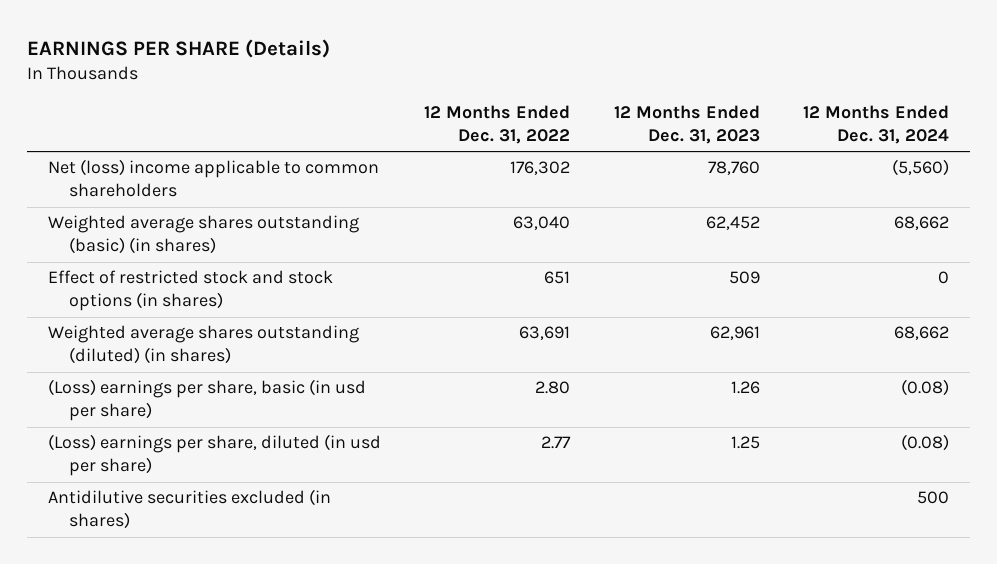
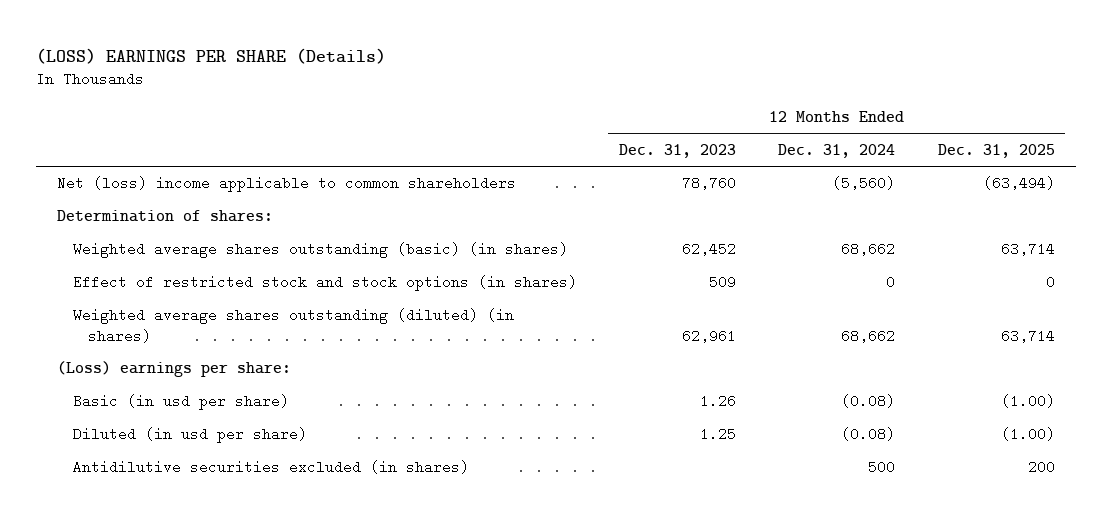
- EARNINGS PER SHARE (Details)
+ (LOSS) EARNINGS PER SHARE (Details)
- | 12 Months Ended Dec. 31, 2022 | 12 Months Ended Dec. 31, 2023 | 12 Months Ended Dec. 31, 2024
+ | 12 Months Ended Dec. 31, 2023 | 12 Months Ended Dec. 31, 2024 | 12 Months Ended Dec. 31, 2025
+ Determination of shares:
- (Loss) earnings per share, basic (in usd per share) | 2.80 | 1.26 | (0.08)
- (Loss) earnings per share, diluted (in usd per share) | 2.77 | 1.25 | (0.08)
+ (Loss) earnings per share:
+ Basic (in usd per share) | 1.26 | (0.08) | (1.00)
+ Diluted (in usd per share) | 1.25 | (0.08) | (1.00)

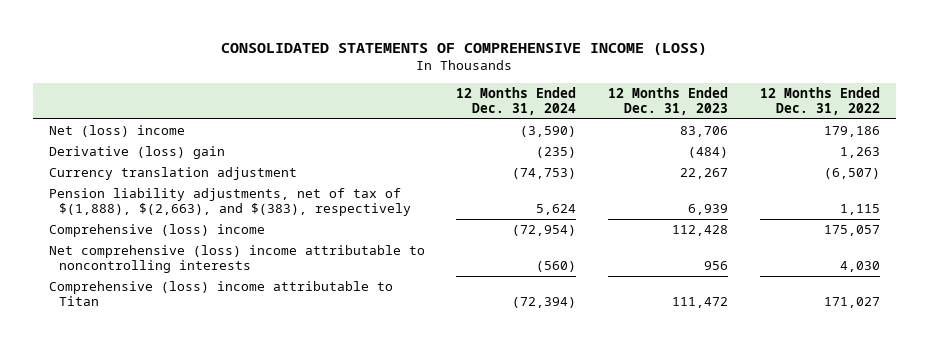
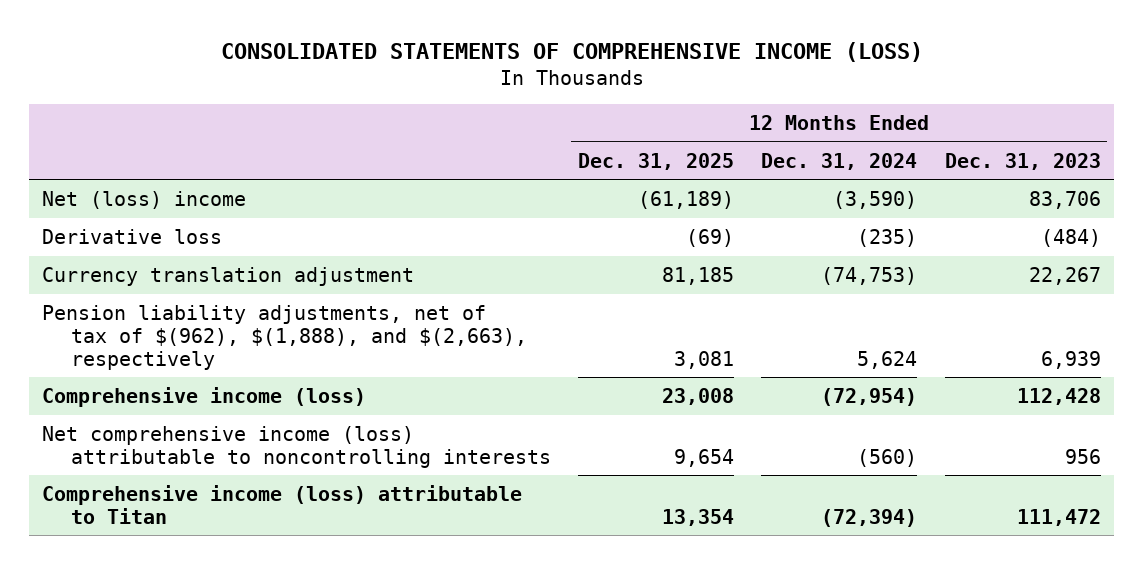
- | 12 Months Ended Dec. 31, 2024 | 12 Months Ended Dec. 31, 2023 | 12 Months Ended Dec. 31, 2022
+ | 12 Months Ended Dec. 31, 2025 | 12 Months Ended Dec. 31, 2024 | 12 Months Ended Dec. 31, 2023
- Derivative (loss) gain | (235) | (484) | 1,263
+ Derivative loss | (69) | (235) | (484)
- Pension liability adjustments, net of tax of $(1,888), $(2,663), and $(383), respectively | 5,624 | 6,939 | 1,115
- Comprehensive (loss) income | (72,954) | 112,428 | 175,057
- Net comprehensive (loss) income attributable to noncontrolling interests | (560) | 956 | 4,030
- Comprehensive (loss) income attributable to Titan | (72,394) | 111,472 | 171,027
+ Pension liability adjustments, net of tax of $(962), $(1,888), and $(2,663), respectively | 3,081 | 5,624 | 6,939
+ Comprehensive income (loss) | 23,008 | (72,954) | 112,428
+ Net comprehensive income (loss) attributable to noncontrolling interests | 9,654 | (560) | 956
+ Comprehensive income (loss) attributable to Titan | 13,354 | (72,394) | 111,472

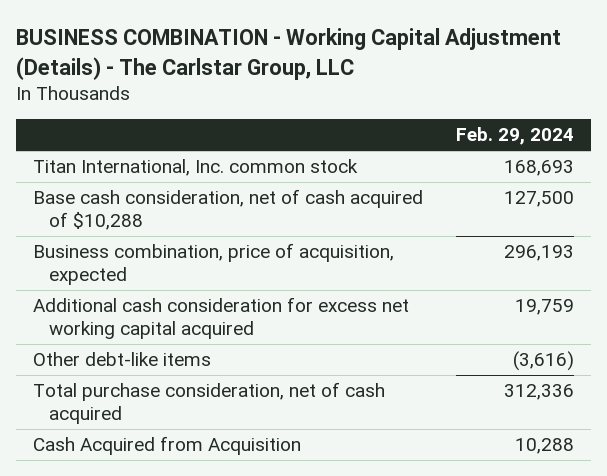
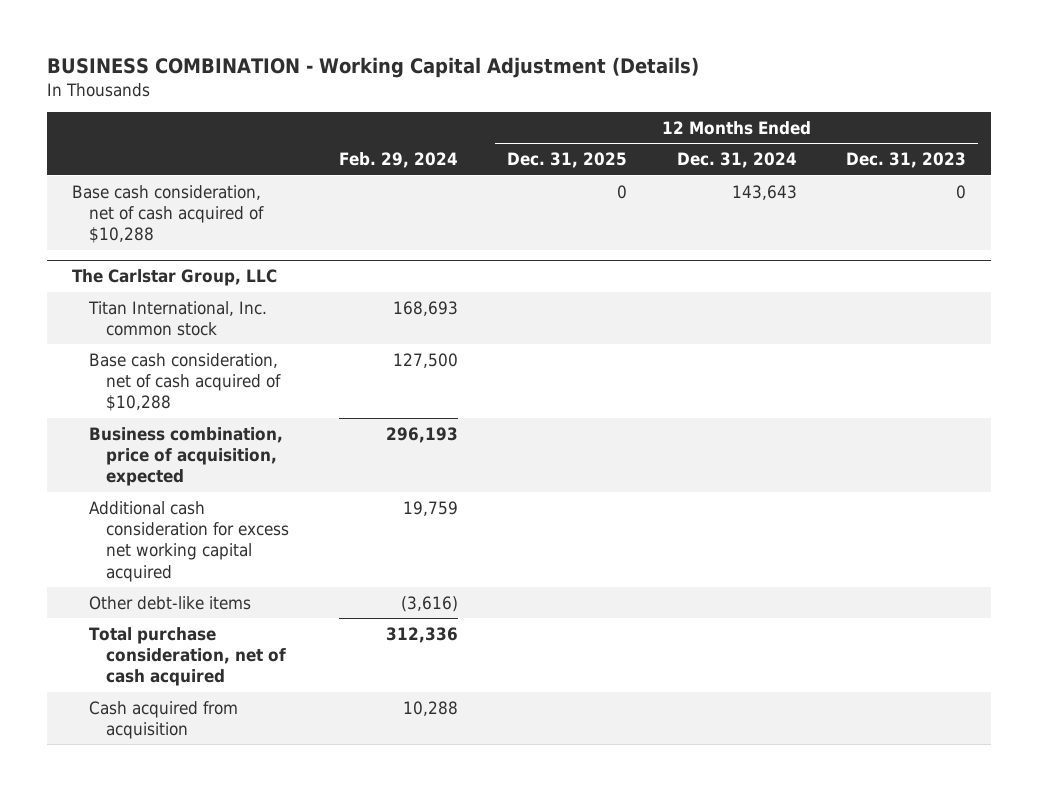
- BUSINESS COMBINATION - Working Capital Adjustment (Details) - The Carlstar Group, LLC
+ BUSINESS COMBINATION - Working Capital Adjustment (Details)
- | Feb. 29, 2024
+ | Feb. 29, 2024 | 12 Months Ended Dec. 31, 2025 | 12 Months Ended Dec. 31, 2024 | 12 Months Ended Dec. 31, 2023
+ Base cash consideration, net of cash acquired of $10,288 | | 0 | 143,643 | 0
+ The Carlstar Group, LLC
- Cash Acquired from Acquisition | 10,288
+ Cash acquired from acquisition | 10,288 | | |

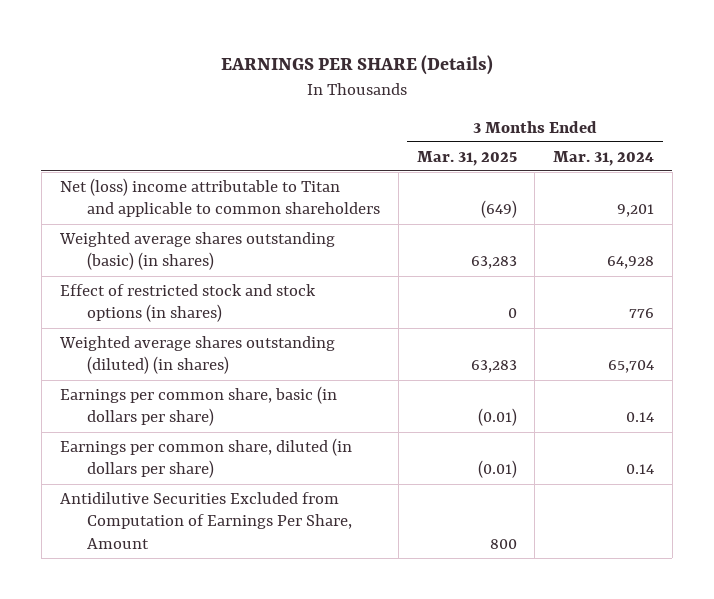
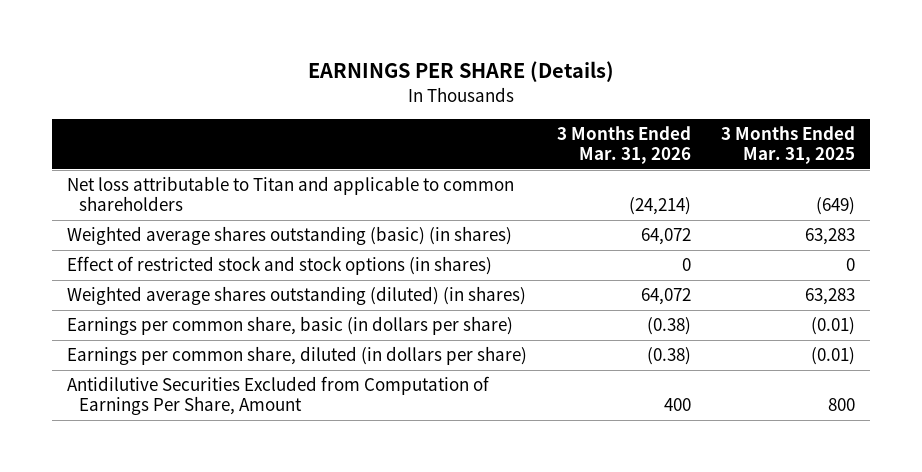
- | 3 Months Ended Mar. 31, 2025 | 3 Months Ended Mar. 31, 2024
+ | 3 Months Ended Mar. 31, 2026 | 3 Months Ended Mar. 31, 2025
- Net (loss) income attributable to Titan and applicable to common shareholders | (649) | 9,201
+ Net loss attributable to Titan and applicable to common shareholders | (24,214) | (649)

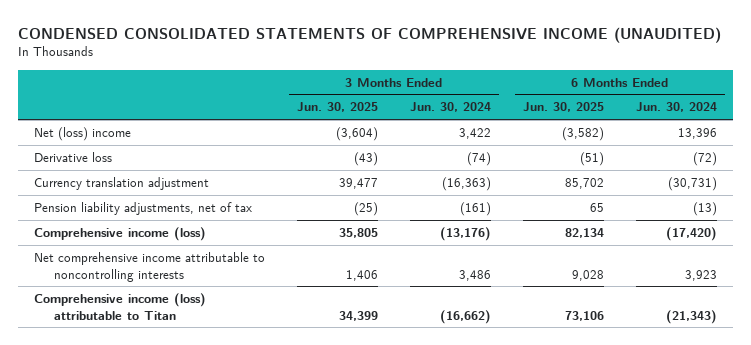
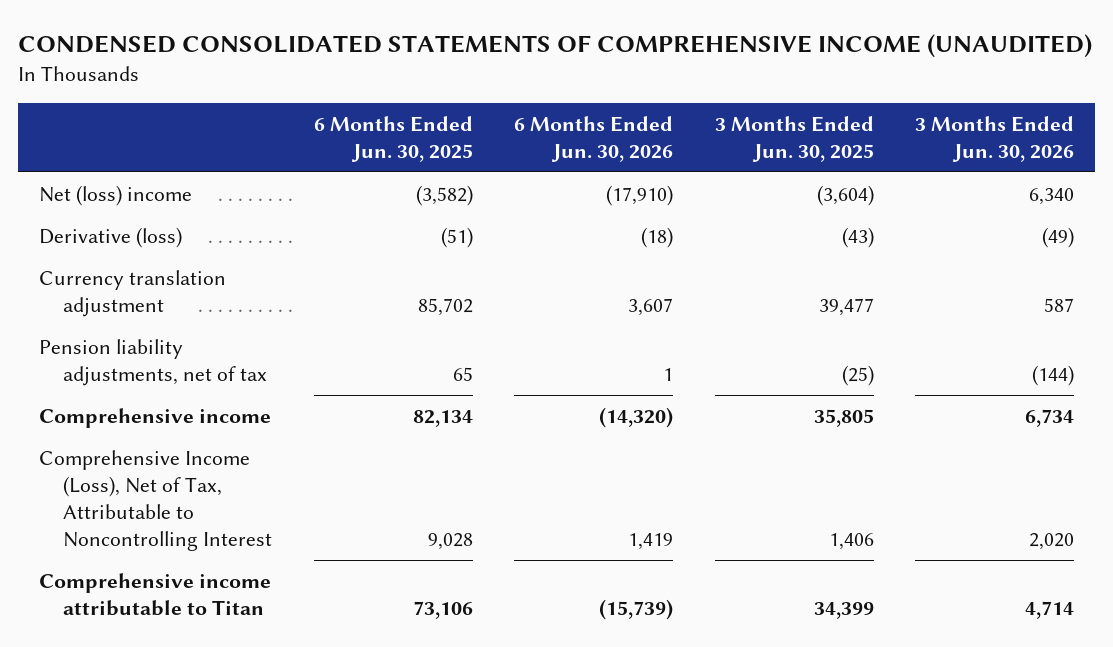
- | 3 Months Ended Jun. 30, 2025 | 3 Months Ended Jun. 30, 2024 | 6 Months Ended Jun. 30, 2025 | 6 Months Ended Jun. 30, 2024
+ | 6 Months Ended Jun. 30, 2025 | 6 Months Ended Jun. 30, 2026 | 3 Months Ended Jun. 30, 2025 | 3 Months Ended Jun. 30, 2026
- Derivative loss | (43) | (74) | (51) | (72)
+ Derivative (loss) | (51) | (18) | (43) | (49)
- Comprehensive income (loss) | 35,805 | (13,176) | 82,134 | (17,420)
- Net comprehensive income attributable to noncontrolling interests | 1,406 | 3,486 | 9,028 | 3,923
- Comprehensive income (loss) attributable to Titan | 34,399 | (16,662) | 73,106 | (21,343)
+ Comprehensive income | 82,134 | (14,320) | 35,805 | 6,734
+ Comprehensive Income (Loss), Net of Tax, Attributable to Noncontrolling Interest | 9,028 | 1,419 | 1,406 | 2,020
+ Comprehensive income attributable to Titan | 73,106 | (15,739) | 34,399 | 4,714

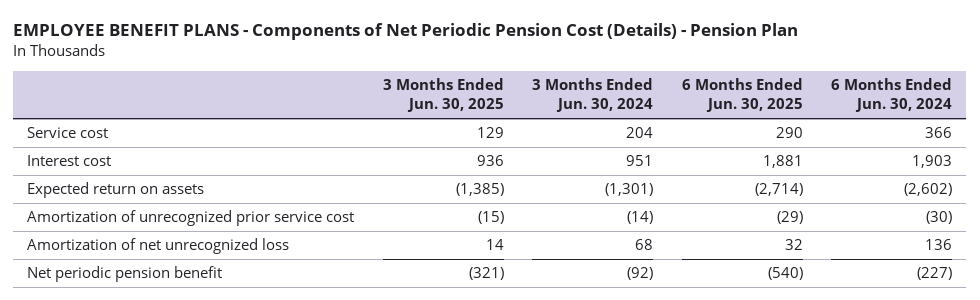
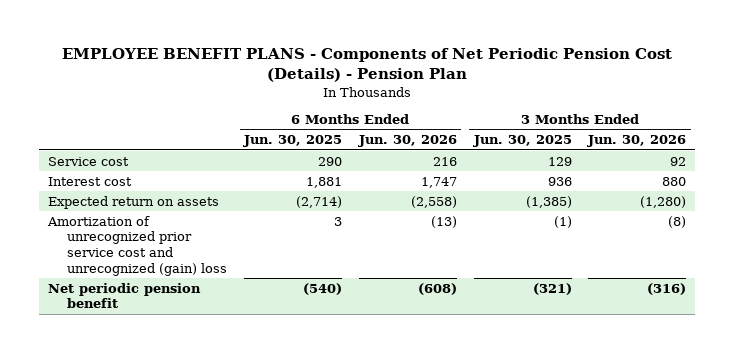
- | 3 Months Ended Jun. 30, 2025 | 3 Months Ended Jun. 30, 2024 | 6 Months Ended Jun. 30, 2025 | 6 Months Ended Jun. 30, 2024
+ | 6 Months Ended Jun. 30, 2025 | 6 Months Ended Jun. 30, 2026 | 3 Months Ended Jun. 30, 2025 | 3 Months Ended Jun. 30, 2026
- Amortization of unrecognized prior service cost | (15) | (14) | (29) | (30)
- Amortization of net unrecognized loss | 14 | 68 | 32 | 136
+ Amortization of unrecognized prior service cost and unrecognized (gain) loss | 3 | (13) | (1) | (8)

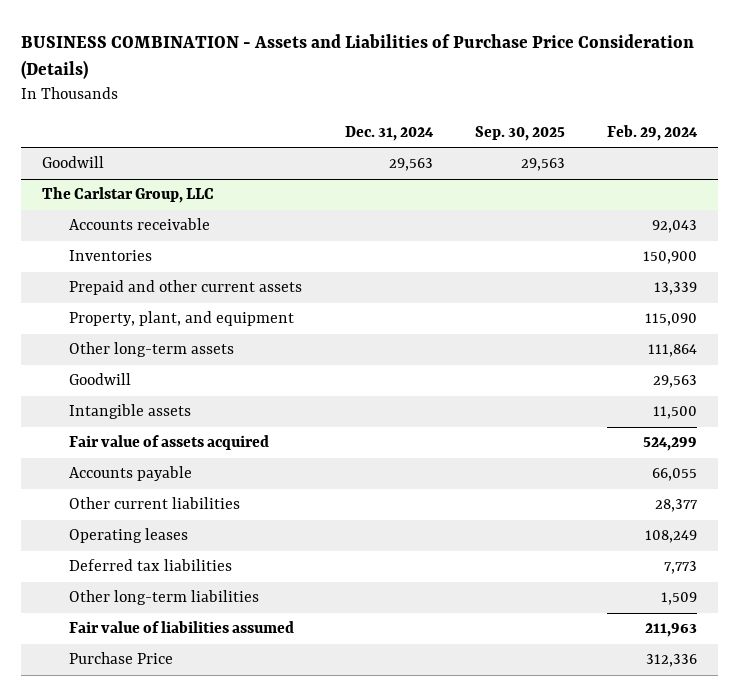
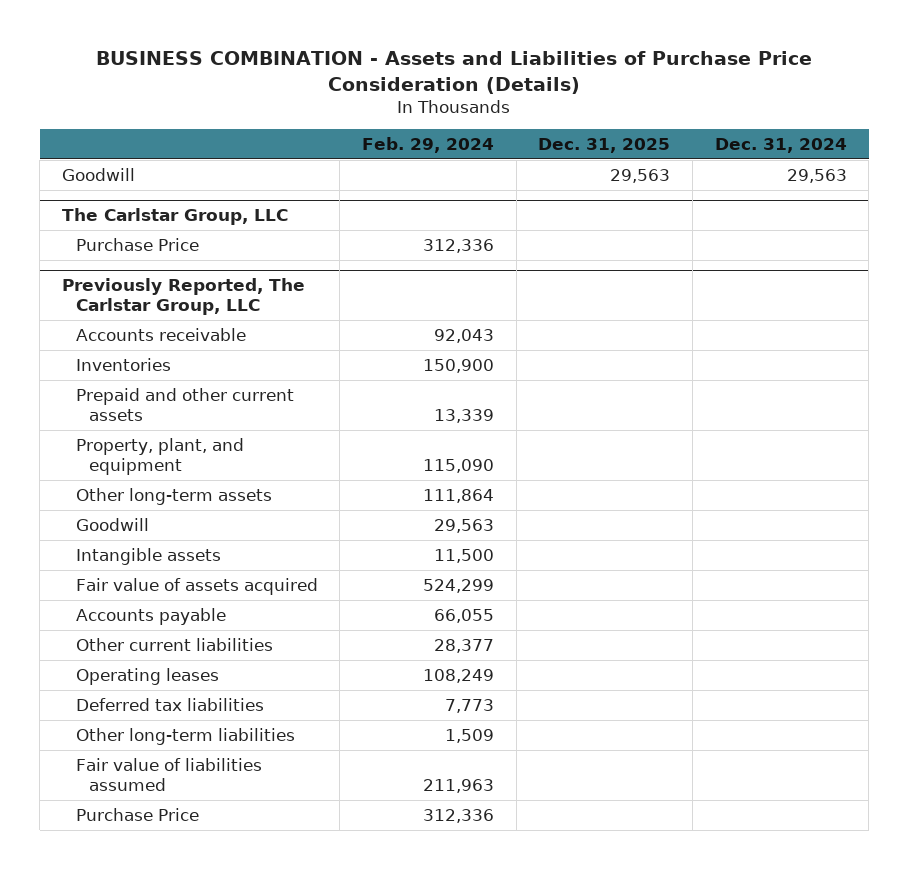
- | Dec. 31, 2024 | Sep. 30, 2025 | Feb. 29, 2024
+ | Feb. 29, 2024 | Dec. 31, 2025 | Dec. 31, 2024
@ The Carlstar Group, LLC
+ Purchase Price | 312,336 | |
+ Previously Reported, The Carlstar Group, LLC

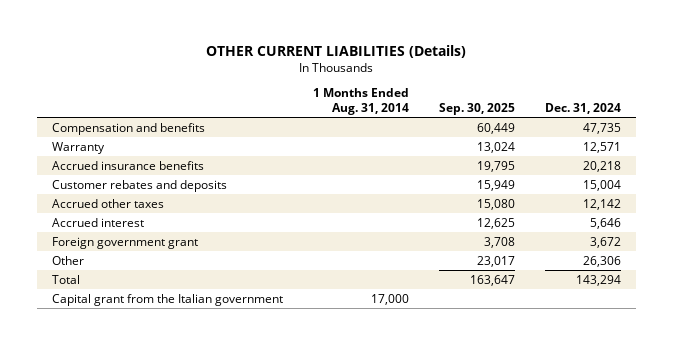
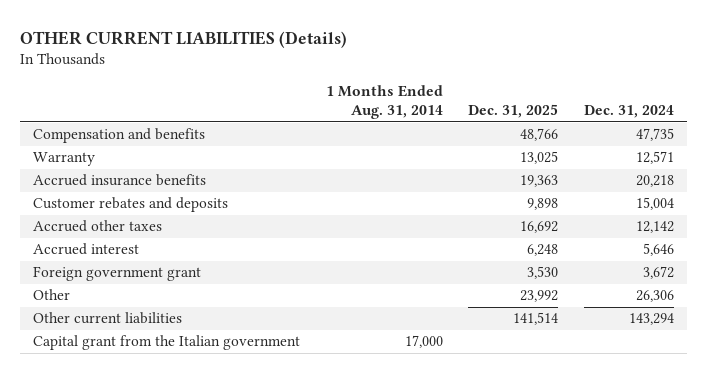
- | 1 Months Ended Aug. 31, 2014 | Sep. 30, 2025 | Dec. 31, 2024
+ | 1 Months Ended Aug. 31, 2014 | Dec. 31, 2025 | Dec. 31, 2024
- Total | | 163,647 | 143,294
+ Other current liabilities | | 141,514 | 143,294

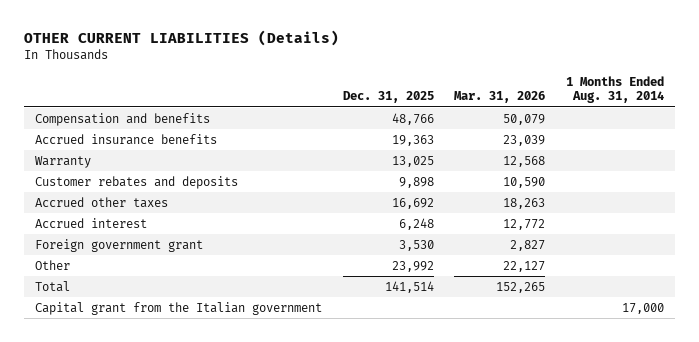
- | 1 Months Ended Aug. 31, 2014 | Dec. 31, 2025 | Dec. 31, 2024
+ | Dec. 31, 2025 | Mar. 31, 2026 | 1 Months Ended Aug. 31, 2014
moved down: Warranty | 13,025 | 12,568 |
- Other current liabilities | | 141,514 | 143,294
+ Total | 141,514 | 152,265 |

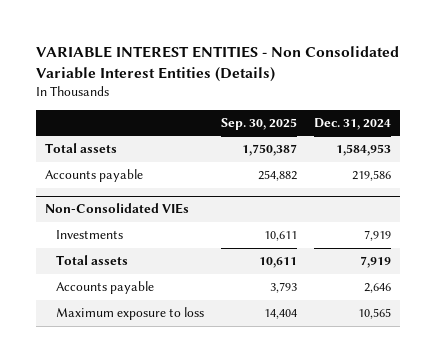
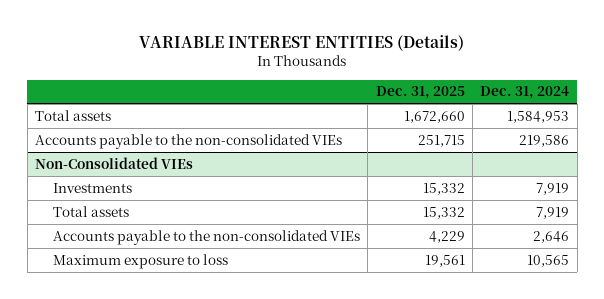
- VARIABLE INTEREST ENTITIES - Non Consolidated Variable Interest Entities (Details)
+ VARIABLE INTEREST ENTITIES (Details)
- | Sep. 30, 2025 | Dec. 31, 2024
+ | Dec. 31, 2025 | Dec. 31, 2024
- Accounts payable | 254,882 | 219,586
+ Accounts payable to the non-consolidated VIEs | 251,715 | 219,586
@ Non-Consolidated VIEs
- Accounts payable | 3,793 | 2,646
+ Accounts payable to the non-consolidated VIEs | 4,229 | 2,646

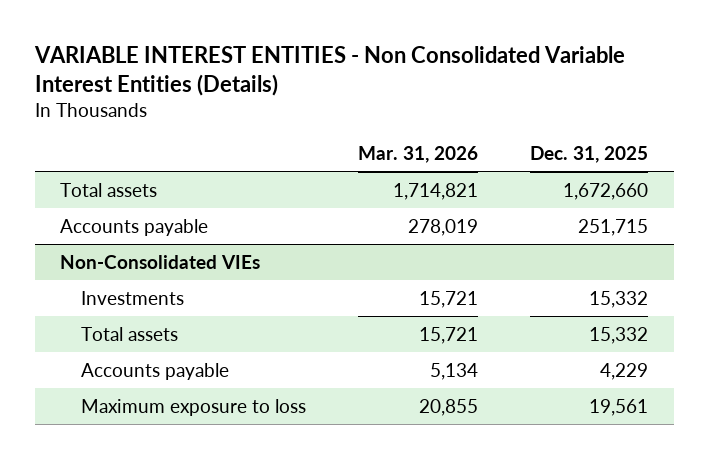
- VARIABLE INTEREST ENTITIES (Details)
+ VARIABLE INTEREST ENTITIES - Non Consolidated Variable Interest Entities (Details)
- | Dec. 31, 2025 | Dec. 31, 2024
+ | Mar. 31, 2026 | Dec. 31, 2025
- Accounts payable to the non-consolidated VIEs | 251,715 | 219,586
+ Accounts payable | 278,019 | 251,715
@ Non-Consolidated VIEs
- Accounts payable to the non-consolidated VIEs | 4,229 | 2,646
+ Accounts payable | 5,134 | 4,229

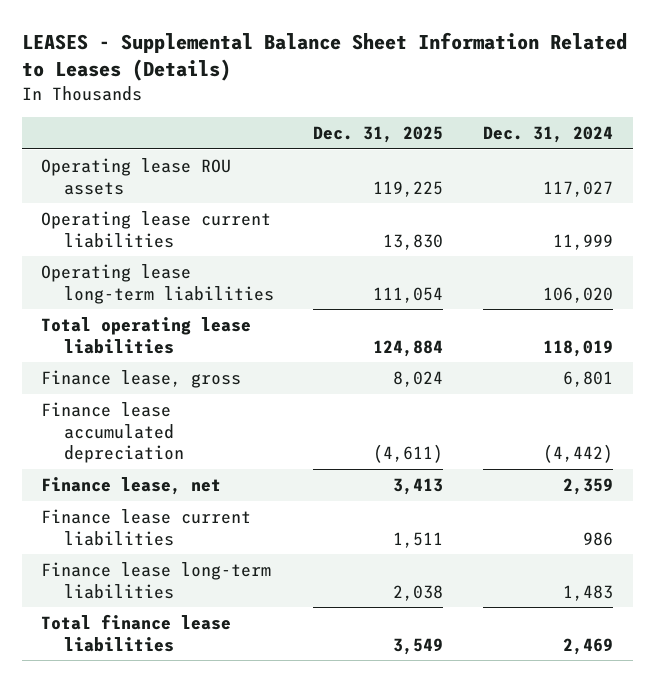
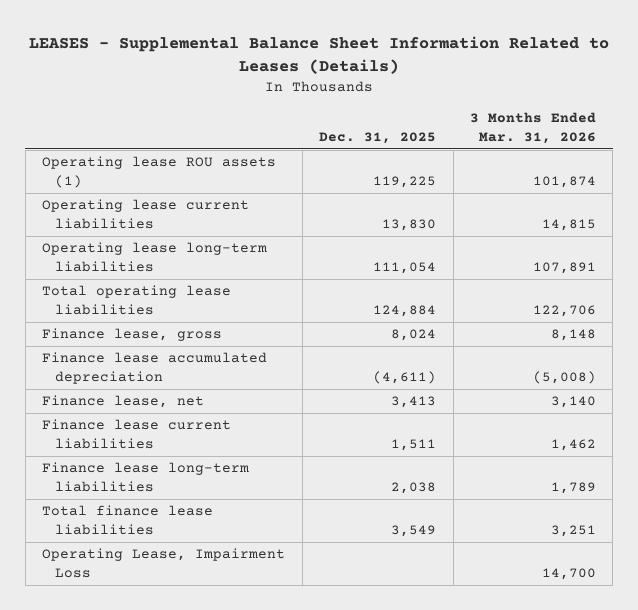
- | Dec. 31, 2025 | Dec. 31, 2024
+ | Dec. 31, 2025 | 3 Months Ended Mar. 31, 2026
- Operating lease ROU assets | 119,225 | 117,027
+ Operating lease ROU assets (1) | 119,225 | 101,874
+ Operating Lease, Impairment Loss | | 14,700

